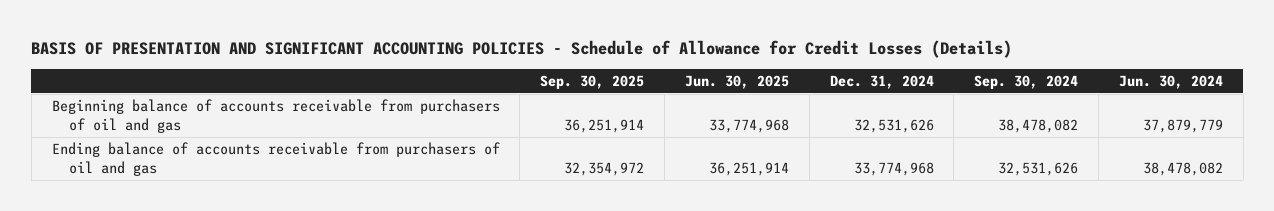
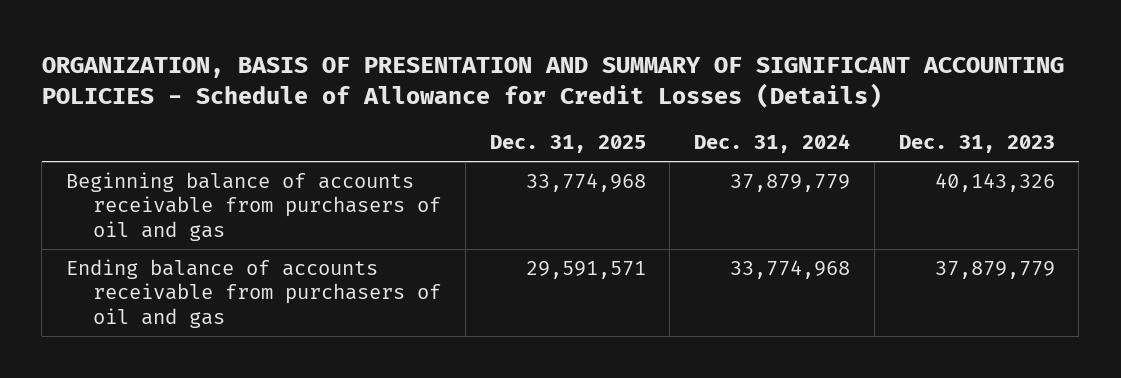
- BASIS OF PRESENTATION AND SIGNIFICANT ACCOUNTING POLICIES - Schedule of Allowance for Credit Losses (Details)
+ ORGANIZATION, BASIS OF PRESENTATION AND SUMMARY OF SIGNIFICANT ACCOUNTING POLICIES - Schedule of Allowance for Credit Losses (Details)
- | Sep. 30, 2025 | Jun. 30, 2025 | Dec. 31, 2024 | Sep. 30, 2024 | Jun. 30, 2024
+ | Dec. 31, 2025 | Dec. 31, 2024 | Dec. 31, 2023
- Beginning balance of accounts receivable from purchasers of oil and gas | 36,251,914 | 33,774,968 | 32,531,626 | 38,478,082 | 37,879,779
+ Beginning balance of accounts receivable from purchasers of oil and gas | 33,774,968 | 37,879,779 | 40,143,326

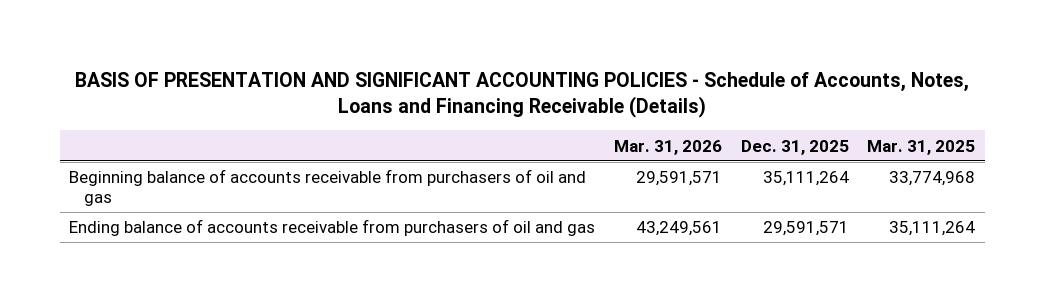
- ORGANIZATION, BASIS OF PRESENTATION AND SUMMARY OF SIGNIFICANT ACCOUNTING POLICIES - Schedule of Allowance for Credit Losses (Details)
+ BASIS OF PRESENTATION AND SIGNIFICANT ACCOUNTING POLICIES - Schedule of Accounts, Notes, Loans and Financing Receivable (Details)
- | Dec. 31, 2025 | Dec. 31, 2024 | Dec. 31, 2023
+ | Mar. 31, 2026 | Dec. 31, 2025 | Mar. 31, 2025
- Beginning balance of accounts receivable from purchasers of oil and gas | 33,774,968 | 37,879,779 | 40,143,326
+ Beginning balance of accounts receivable from purchasers of oil and gas | 29,591,571 | 35,111,264 | 33,774,968

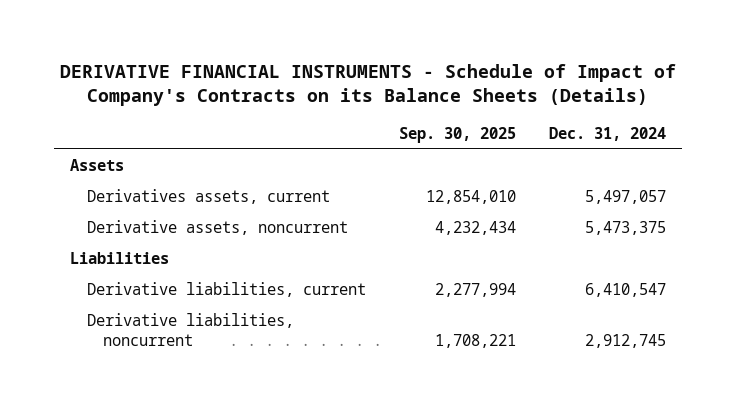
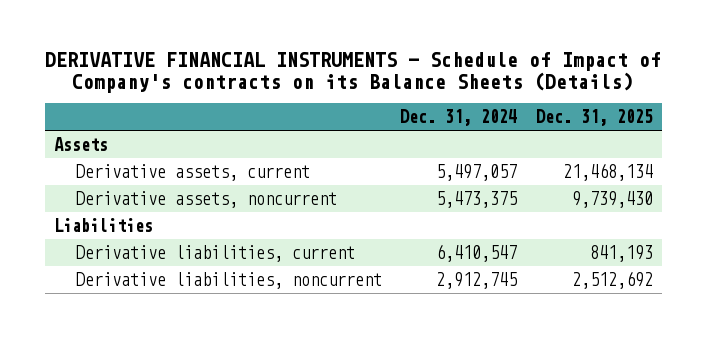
- DERIVATIVE FINANCIAL INSTRUMENTS - Schedule of Impact of Company's Contracts on its Balance Sheets (Details)
+ DERIVATIVE FINANCIAL INSTRUMENTS - Schedule of Impact of Company's contracts on its Balance Sheets (Details)
- | Sep. 30, 2025 | Dec. 31, 2024
+ | Dec. 31, 2024 | Dec. 31, 2025
- Derivatives assets, current | 12,854,010 | 5,497,057
+ Derivative assets, current | 5,497,057 | 21,468,134

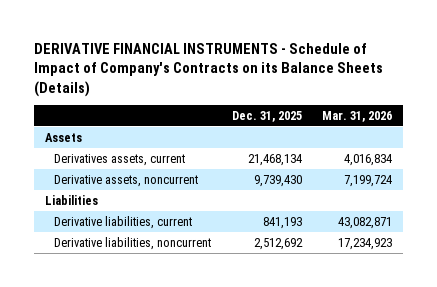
- DERIVATIVE FINANCIAL INSTRUMENTS - Schedule of Impact of Company's contracts on its Balance Sheets (Details)
+ DERIVATIVE FINANCIAL INSTRUMENTS - Schedule of Impact of Company's Contracts on its Balance Sheets (Details)
- | Dec. 31, 2024 | Dec. 31, 2025
+ | Dec. 31, 2025 | Mar. 31, 2026
- Derivative assets, current | 5,497,057 | 21,468,134
+ Derivatives assets, current | 21,468,134 | 4,016,834

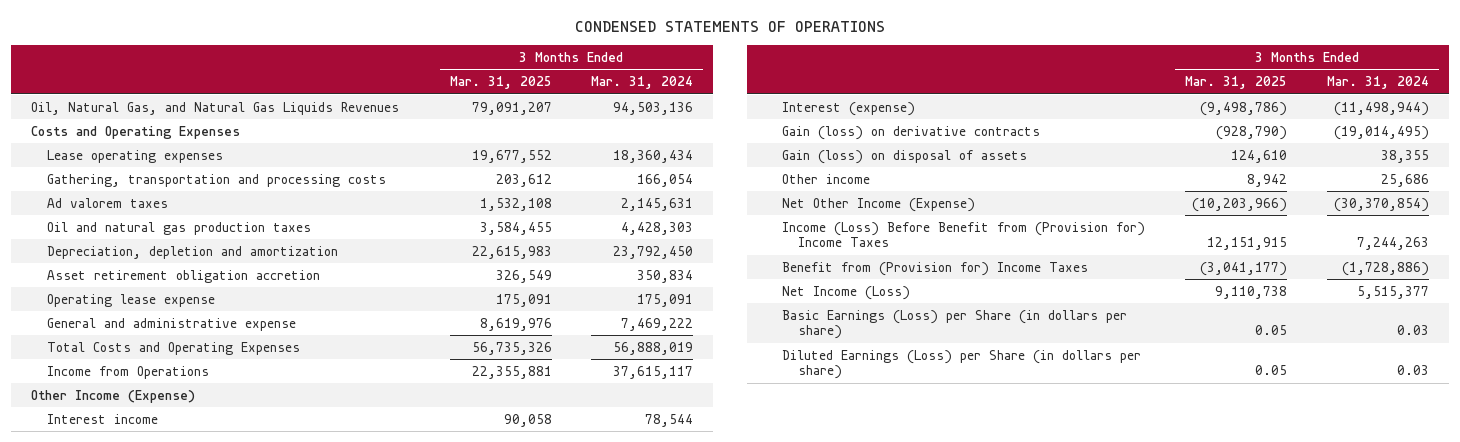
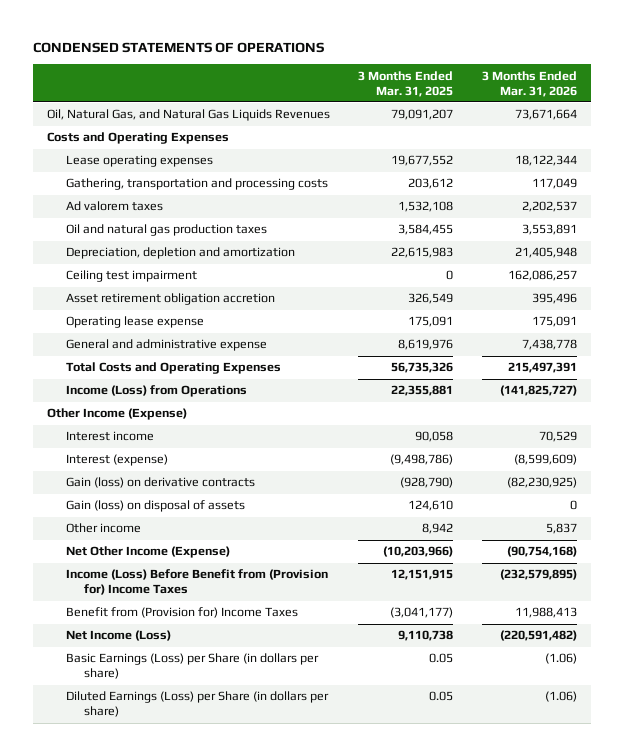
- | 3 Months Ended Mar. 31, 2025 | 3 Months Ended Mar. 31, 2024
+ | 3 Months Ended Mar. 31, 2025 | 3 Months Ended Mar. 31, 2026
+ Ceiling test impairment | 0 | 162,086,257
- Income from Operations | 22,355,881 | 37,615,117
+ Income (Loss) from Operations | 22,355,881 | (141,825,727)

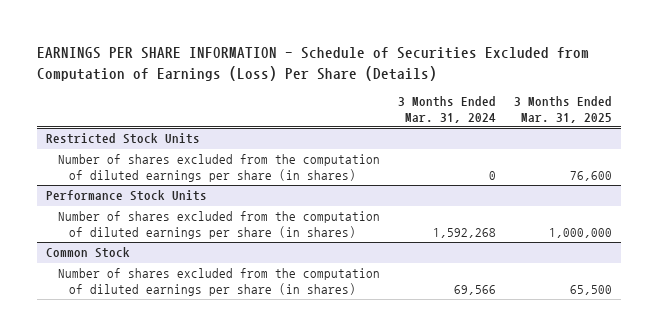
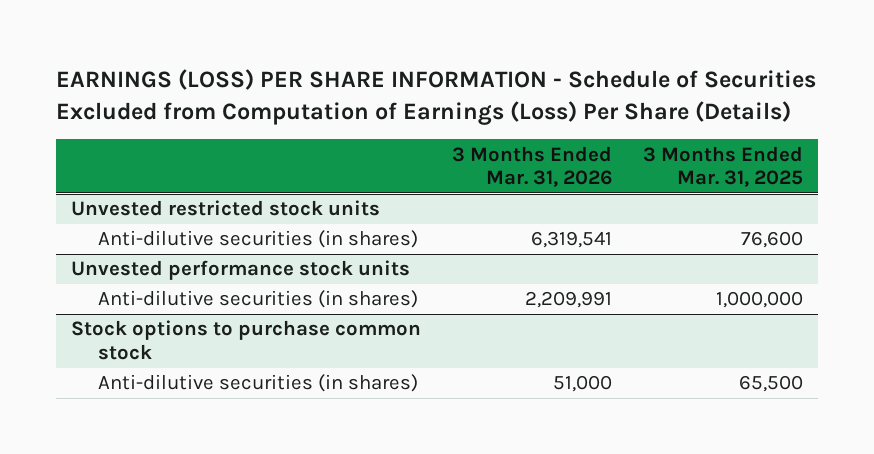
- EARNINGS PER SHARE INFORMATION - Schedule of Securities Excluded from Computation of Earnings (Loss) Per Share (Details)
+ EARNINGS (LOSS) PER SHARE INFORMATION - Schedule of Securities Excluded from Computation of Earnings (Loss) Per Share (Details)
- | 3 Months Ended Mar. 31, 2024 | 3 Months Ended Mar. 31, 2025
+ | 3 Months Ended Mar. 31, 2026 | 3 Months Ended Mar. 31, 2025
- Restricted Stock Units
- Number of shares excluded from the computation of diluted earnings per share (in shares) | 0 | 76,600
- Performance Stock Units
- Number of shares excluded from the computation of diluted earnings per share (in shares) | 1,592,268 | 1,000,000
- Common Stock
- Number of shares excluded from the computation of diluted earnings per share (in shares) | 69,566 | 65,500
+ Unvested restricted stock units
+ Anti-dilutive securities (in shares) | 6,319,541 | 76,600
+ Unvested performance stock units
+ Anti-dilutive securities (in shares) | 2,209,991 | 1,000,000
+ Stock options to purchase common stock
+ Anti-dilutive securities (in shares) | 51,000 | 65,500

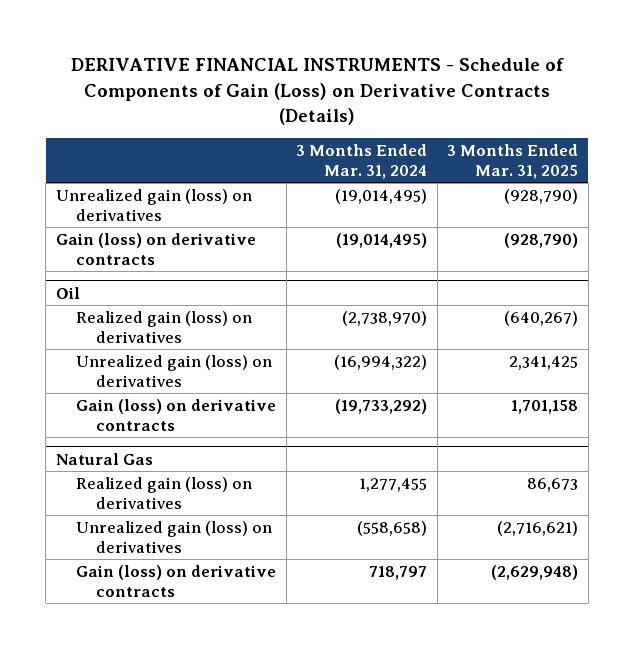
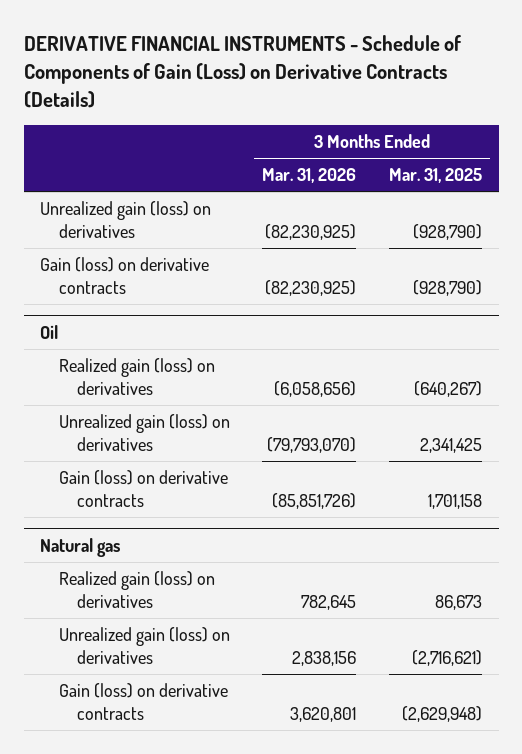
- | 3 Months Ended Mar. 31, 2024 | 3 Months Ended Mar. 31, 2025
+ | 3 Months Ended Mar. 31, 2026 | 3 Months Ended Mar. 31, 2025
- Natural Gas
+ Natural gas

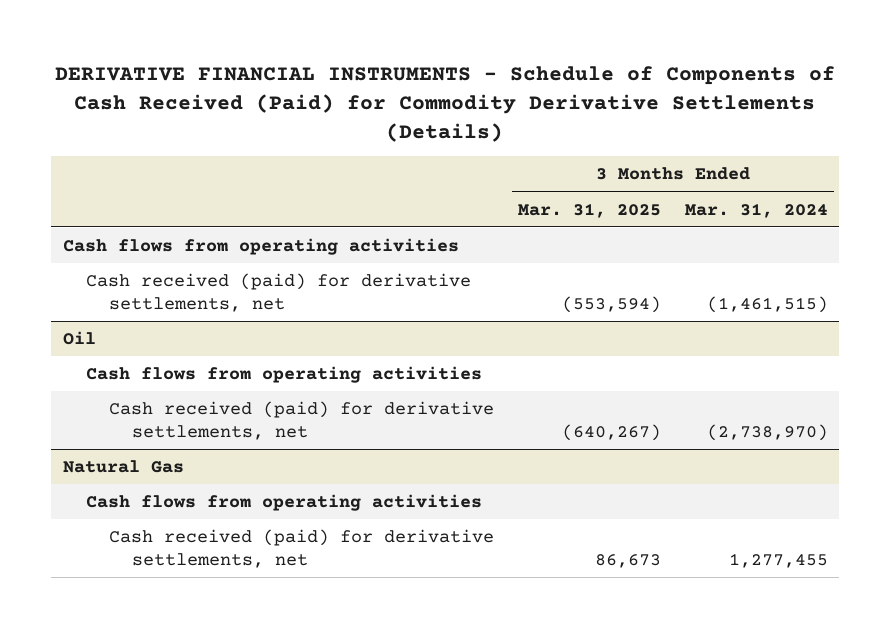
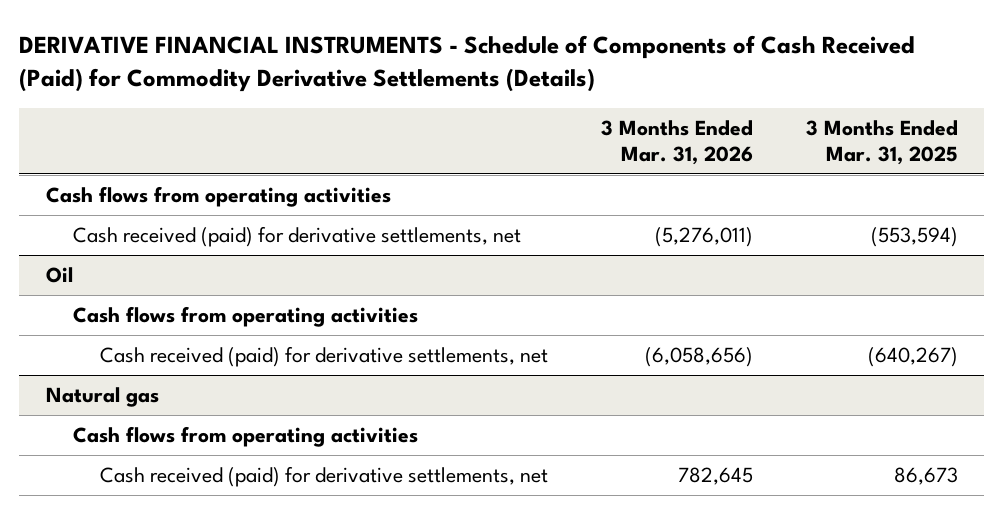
- | 3 Months Ended Mar. 31, 2025 | 3 Months Ended Mar. 31, 2024
+ | 3 Months Ended Mar. 31, 2026 | 3 Months Ended Mar. 31, 2025
- Natural Gas
+ Natural gas

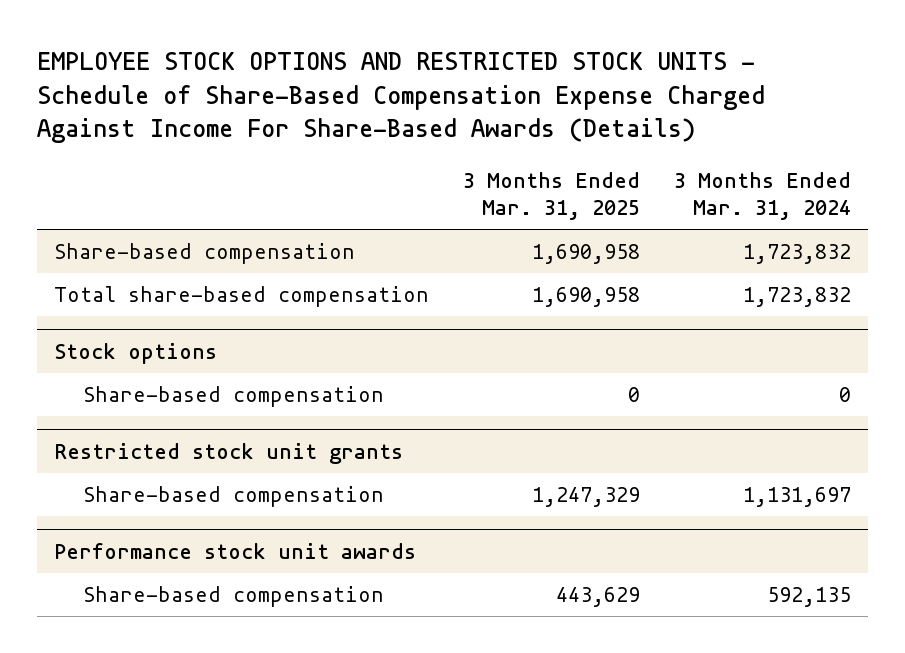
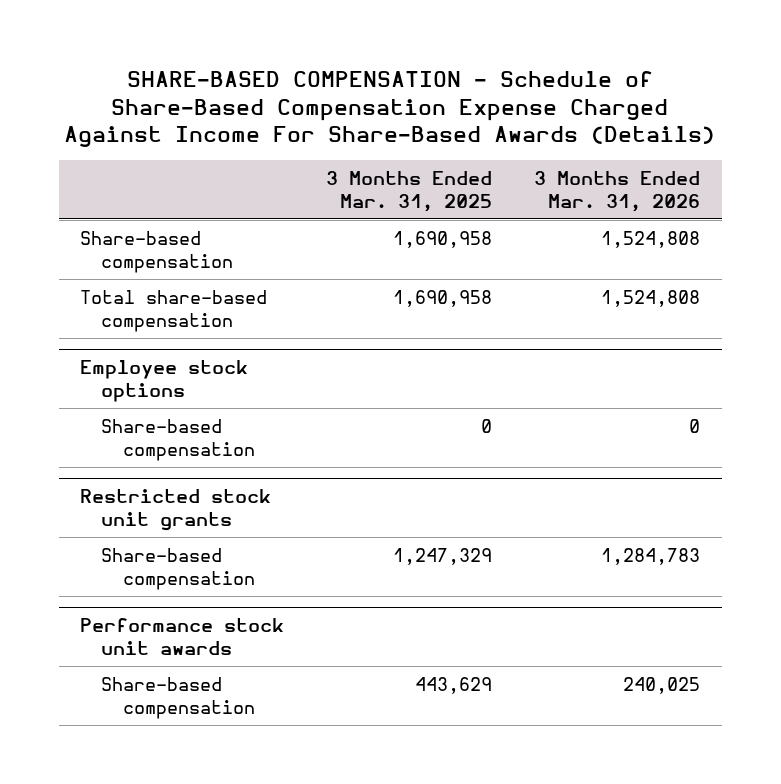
- EMPLOYEE STOCK OPTIONS AND RESTRICTED STOCK UNITS - Schedule of Share-Based Compensation Expense Charged Against Income For Share-Based Awards (Details)
+ SHARE-BASED COMPENSATION - Schedule of Share-Based Compensation Expense Charged Against Income For Share-Based Awards (Details)
- | 3 Months Ended Mar. 31, 2025 | 3 Months Ended Mar. 31, 2024
+ | 3 Months Ended Mar. 31, 2025 | 3 Months Ended Mar. 31, 2026
- Stock options
+ Employee stock options

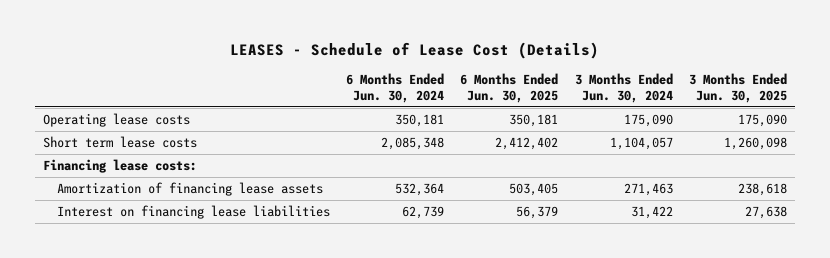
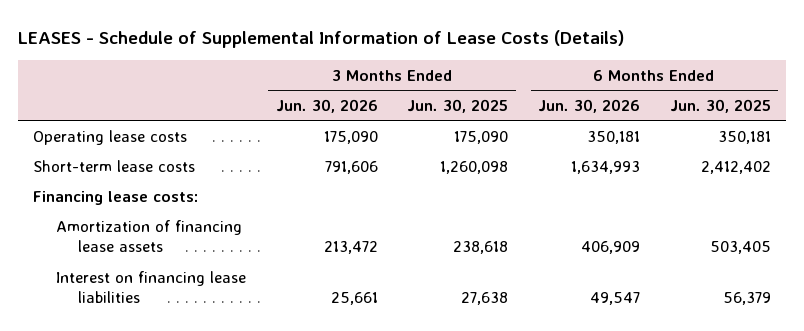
- LEASES - Schedule of Lease Cost (Details)
+ LEASES - Schedule of Supplemental Information of Lease Costs (Details)
- | 6 Months Ended Jun. 30, 2024 | 6 Months Ended Jun. 30, 2025 | 3 Months Ended Jun. 30, 2024 | 3 Months Ended Jun. 30, 2025
+ | 3 Months Ended Jun. 30, 2026 | 3 Months Ended Jun. 30, 2025 | 6 Months Ended Jun. 30, 2026 | 6 Months Ended Jun. 30, 2025
- Short term lease costs | 2,085,348 | 2,412,402 | 1,104,057 | 1,260,098
+ Short-term lease costs | 791,606 | 1,260,098 | 1,634,993 | 2,412,402

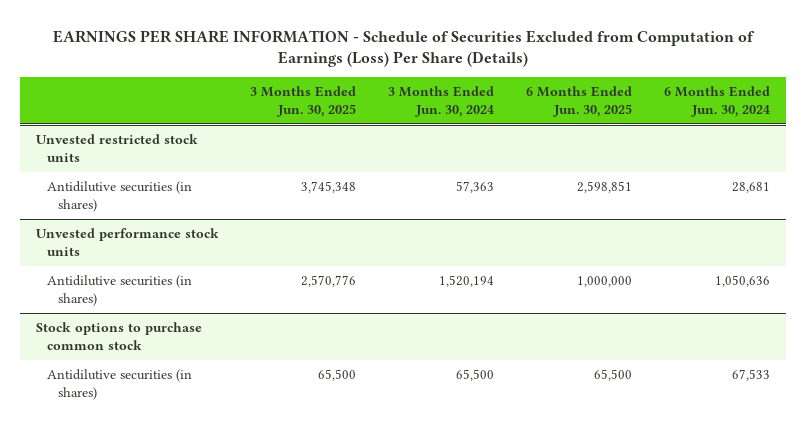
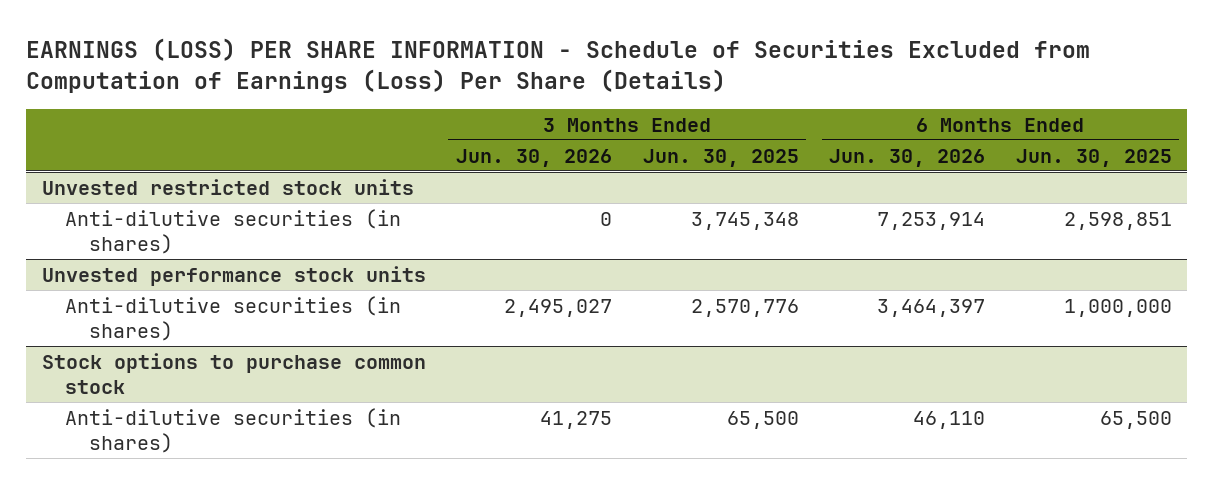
- EARNINGS PER SHARE INFORMATION - Schedule of Securities Excluded from Computation of Earnings (Loss) Per Share (Details)
+ EARNINGS (LOSS) PER SHARE INFORMATION - Schedule of Securities Excluded from Computation of Earnings (Loss) Per Share (Details)
- | 3 Months Ended Jun. 30, 2025 | 3 Months Ended Jun. 30, 2024 | 6 Months Ended Jun. 30, 2025 | 6 Months Ended Jun. 30, 2024
+ | 3 Months Ended Jun. 30, 2026 | 3 Months Ended Jun. 30, 2025 | 6 Months Ended Jun. 30, 2026 | 6 Months Ended Jun. 30, 2025
@ Unvested restricted stock units
- Antidilutive securities (in shares) | 3,745,348 | 57,363 | 2,598,851 | 28,681
+ Anti-dilutive securities (in shares) | 0 | 3,745,348 | 7,253,914 | 2,598,851
@ Unvested performance stock units
- Antidilutive securities (in shares) | 2,570,776 | 1,520,194 | 1,000,000 | 1,050,636
+ Anti-dilutive securities (in shares) | 2,495,027 | 2,570,776 | 3,464,397 | 1,000,000
@ Stock options to purchase common stock
- Antidilutive securities (in shares) | 65,500 | 65,500 | 65,500 | 67,533
+ Anti-dilutive securities (in shares) | 41,275 | 65,500 | 46,110 | 65,500

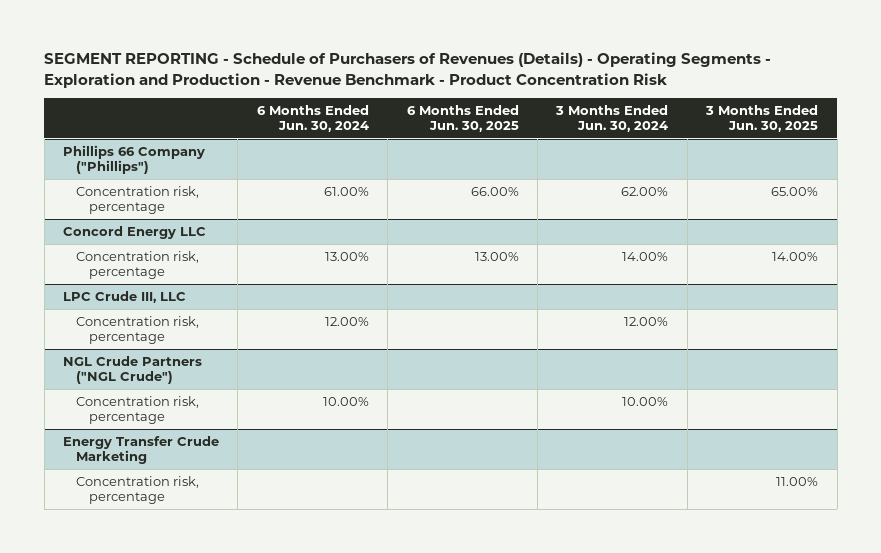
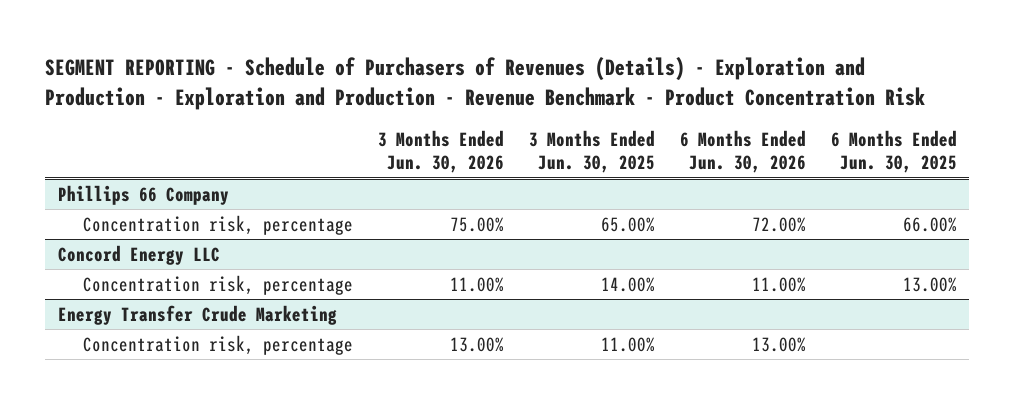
- SEGMENT REPORTING - Schedule of Purchasers of Revenues (Details) - Operating Segments - Exploration and Production - Revenue Benchmark - Product Concentration Risk
+ SEGMENT REPORTING - Schedule of Purchasers of Revenues (Details) - Exploration and Production - Exploration and Production - Revenue Benchmark - Product Concentration Risk
- | 6 Months Ended Jun. 30, 2024 | 6 Months Ended Jun. 30, 2025 | 3 Months Ended Jun. 30, 2024 | 3 Months Ended Jun. 30, 2025
+ | 3 Months Ended Jun. 30, 2026 | 3 Months Ended Jun. 30, 2025 | 6 Months Ended Jun. 30, 2026 | 6 Months Ended Jun. 30, 2025
- Phillips 66 Company ("Phillips")
+ Phillips 66 Company
- LPC Crude III, LLC
- Concentration risk, percentage | 12.00% | | 12.00% |
- NGL Crude Partners ("NGL Crude")
- Concentration risk, percentage | 10.00% | | 10.00% |

